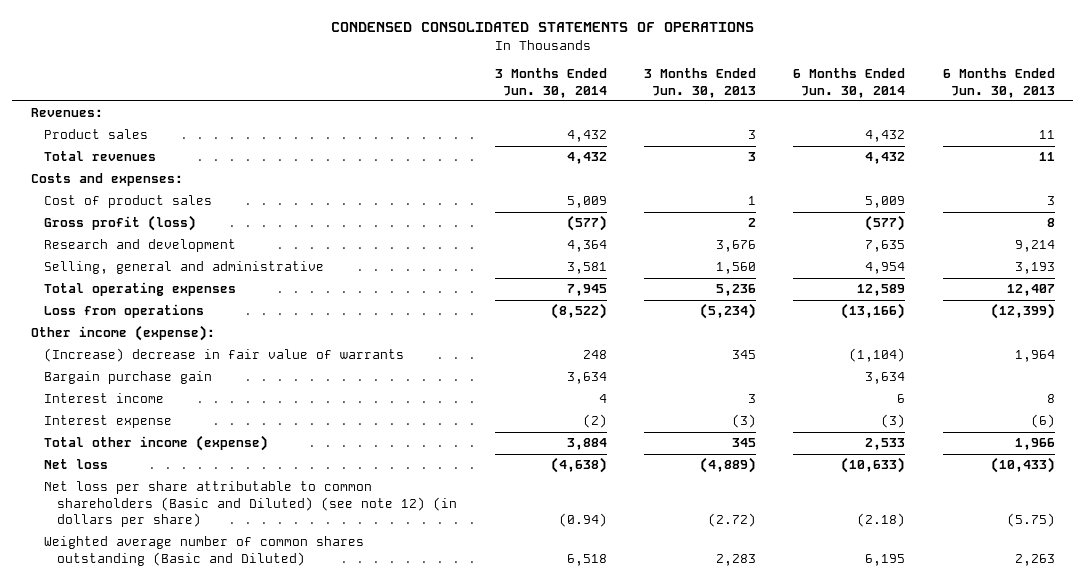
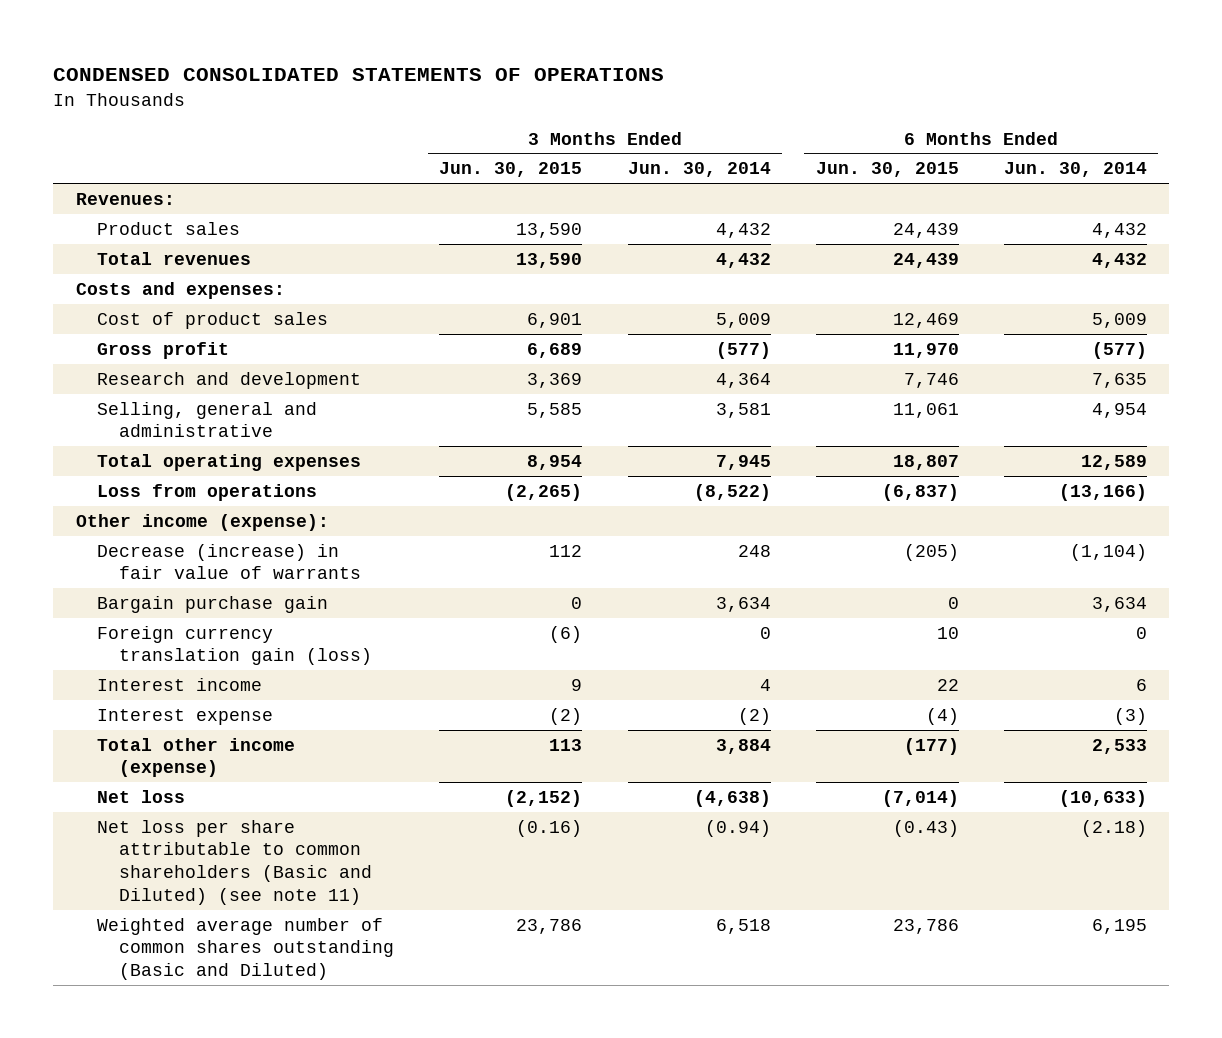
- | 3 Months Ended Jun. 30, 2014 | 3 Months Ended Jun. 30, 2013 | 6 Months Ended Jun. 30, 2014 | 6 Months Ended Jun. 30, 2013
+ | 3 Months Ended Jun. 30, 2015 | 3 Months Ended Jun. 30, 2014 | 6 Months Ended Jun. 30, 2015 | 6 Months Ended Jun. 30, 2014
- Gross profit (loss) | (577) | 2 | (577) | 8
+ Gross profit | 6,689 | (577) | 11,970 | (577)
- (Increase) decrease in fair value of warrants | 248 | 345 | (1,104) | 1,964
+ Decrease (increase) in fair value of warrants | 112 | 248 | (205) | (1,104)
+ Foreign currency translation gain (loss) | (6) | 0 | 10 | 0
- Net loss per share attributable to common shareholders (Basic and Diluted) (see note 12) (in dollars per share) | (0.94) | (2.72) | (2.18) | (5.75)
+ Net loss per share attributable to common shareholders (Basic and Diluted) (see note 11) | (0.16) | (0.94) | (0.43) | (2.18)

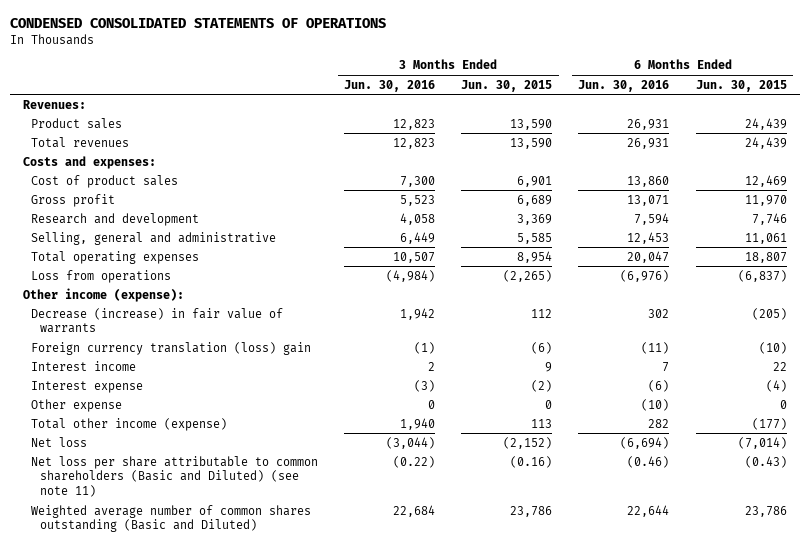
- | 3 Months Ended Jun. 30, 2015 | 3 Months Ended Jun. 30, 2014 | 6 Months Ended Jun. 30, 2015 | 6 Months Ended Jun. 30, 2014
+ | 3 Months Ended Jun. 30, 2016 | 3 Months Ended Jun. 30, 2015 | 6 Months Ended Jun. 30, 2016 | 6 Months Ended Jun. 30, 2015
- Bargain purchase gain | 0 | 3,634 | 0 | 3,634
- Foreign currency translation gain (loss) | (6) | 0 | 10 | 0
+ Foreign currency translation (loss) gain | (1) | (6) | (11) | (10)
+ Other expense | 0 | 0 | (10) | 0

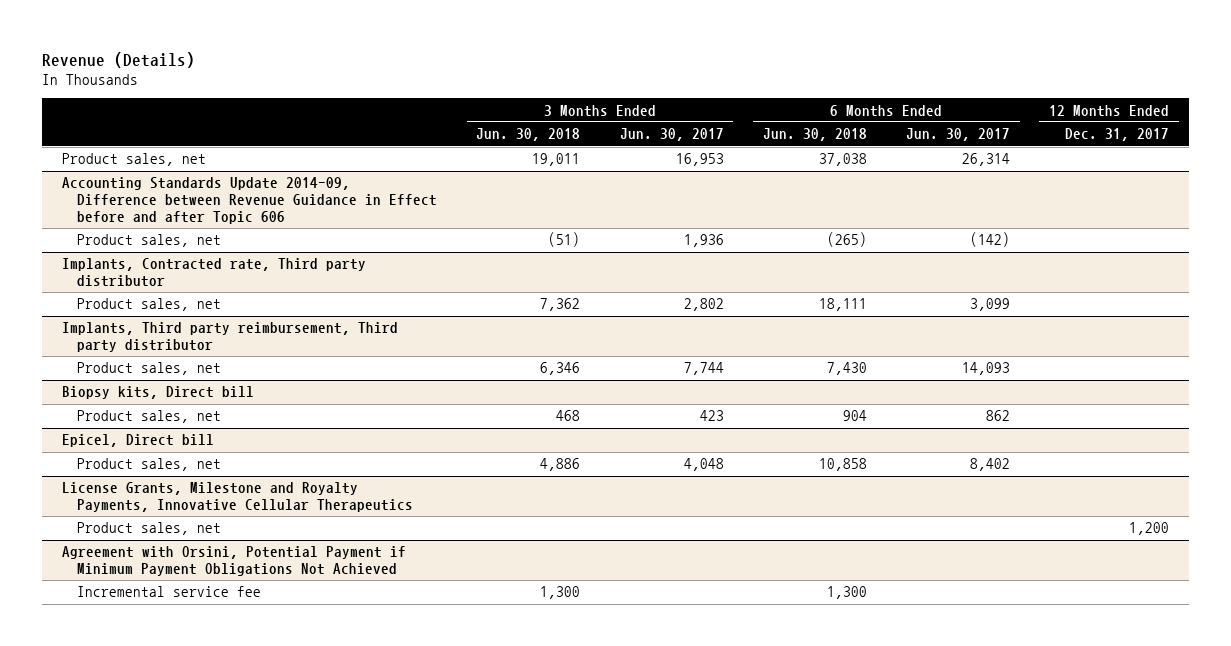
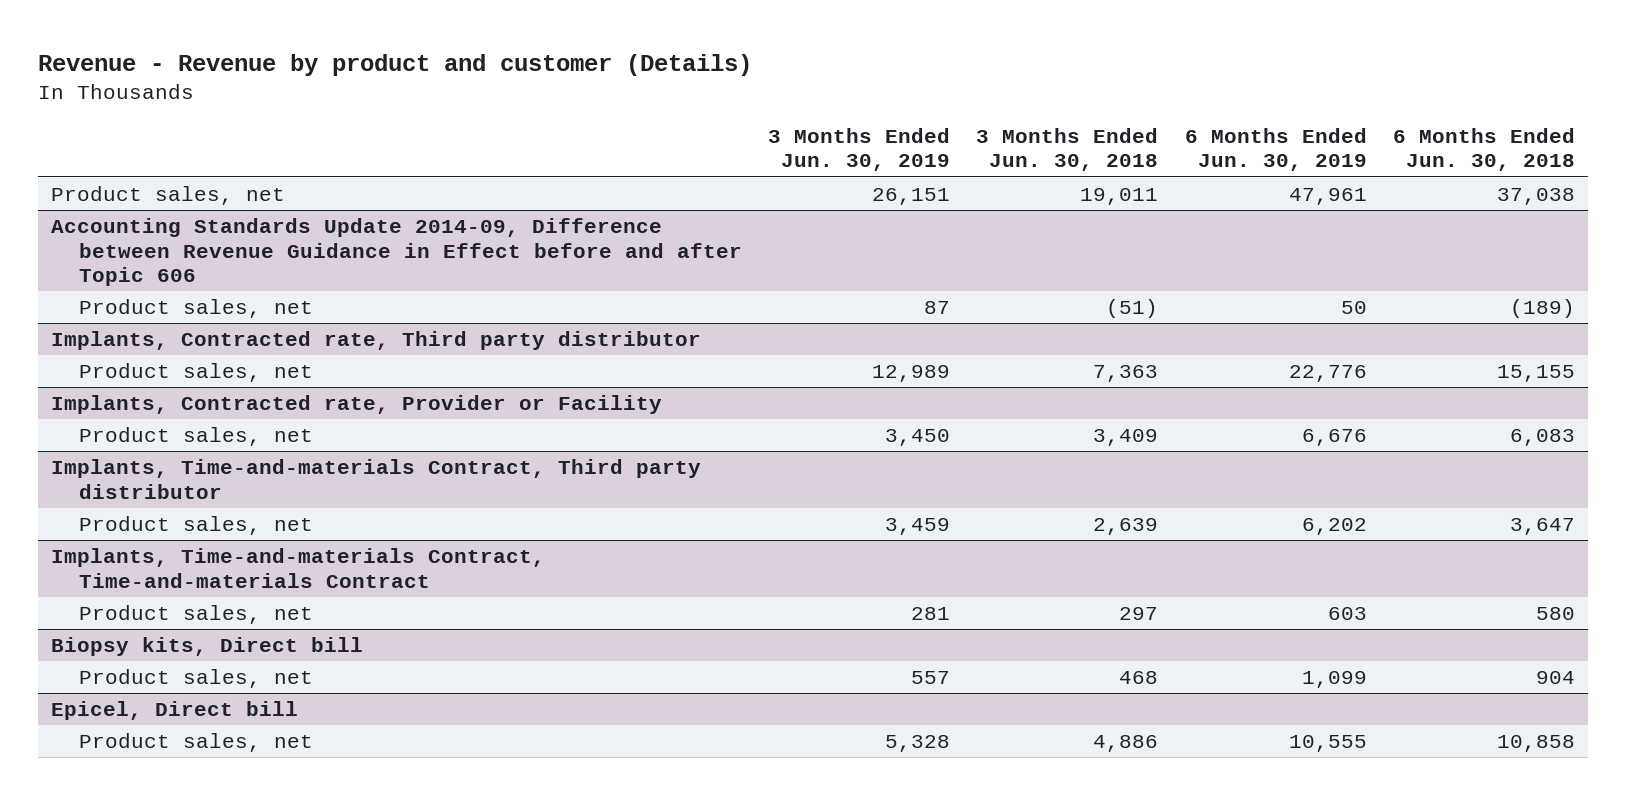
- Revenue (Details)
+ Revenue - Revenue by product and customer (Details)
- | 3 Months Ended Jun. 30, 2018 | 3 Months Ended Jun. 30, 2017 | 6 Months Ended Jun. 30, 2018 | 6 Months Ended Jun. 30, 2017 | 12 Months Ended Dec. 31, 2017
+ | 3 Months Ended Jun. 30, 2019 | 3 Months Ended Jun. 30, 2018 | 6 Months Ended Jun. 30, 2019 | 6 Months Ended Jun. 30, 2018
@ Accounting Standards Update 2014-09, Difference between Revenue Guidance in Effect before and after Topic 606
- Product sales, net | (51) | 1,936 | (265) | (142) |
+ Product sales, net | 87 | (51) | 50 | (189)
@ Implants, Contracted rate, Third party distributor
- Product sales, net | 7,362 | 2,802 | 18,111 | 3,099 |
- Implants, Third party reimbursement, Third party distributor
- Product sales, net | 6,346 | 7,744 | 7,430 | 14,093 |
@ Implants, Contracted rate, Third party distributor
+ Product sales, net | 12,989 | 7,363 | 22,776 | 15,155
+ Implants, Contracted rate, Provider or Facility
+ Product sales, net | 3,450 | 3,409 | 6,676 | 6,083
+ Implants, Time-and-materials Contract, Third party distributor
+ Product sales, net | 3,459 | 2,639 | 6,202 | 3,647
+ Implants, Time-and-materials Contract, Time-and-materials Contract
+ Product sales, net | 281 | 297 | 603 | 580
- License Grants, Milestone and Royalty Payments, Innovative Cellular Therapeutics
- Product sales, net | | | | | 1,200
- Agreement with Orsini, Potential Payment if Minimum Payment Obligations Not Achieved
- Incremental service fee | 1,300 | | 1,300 | |

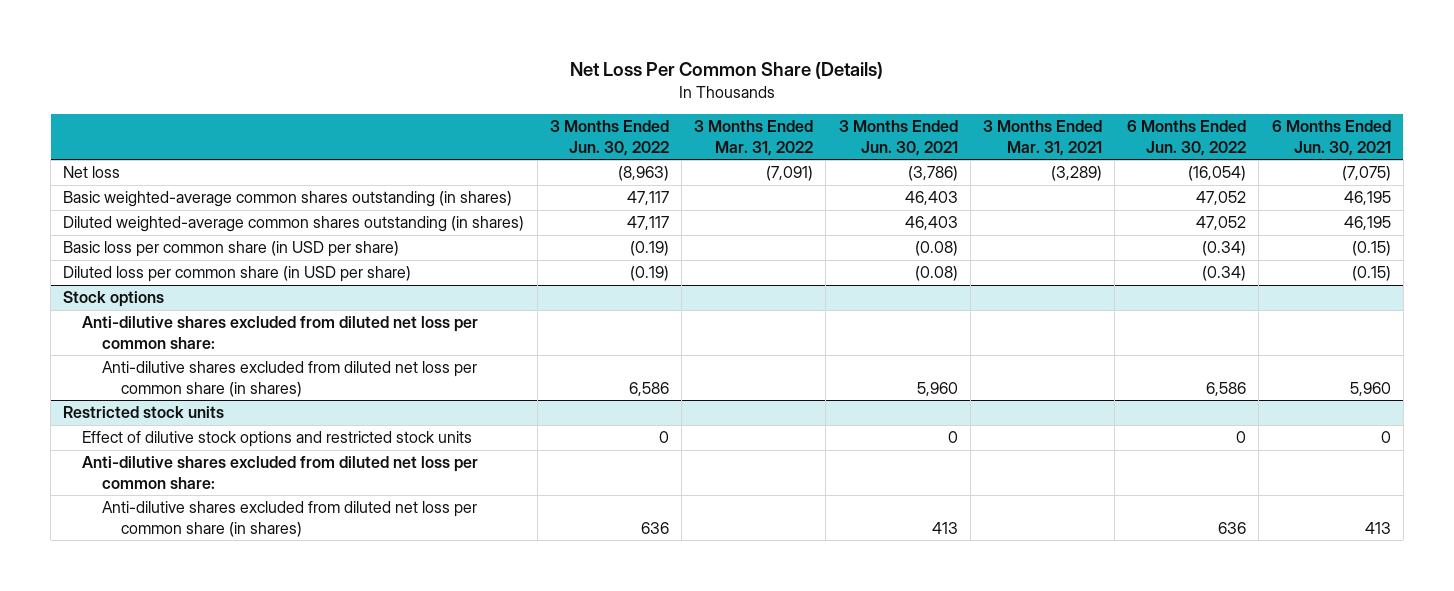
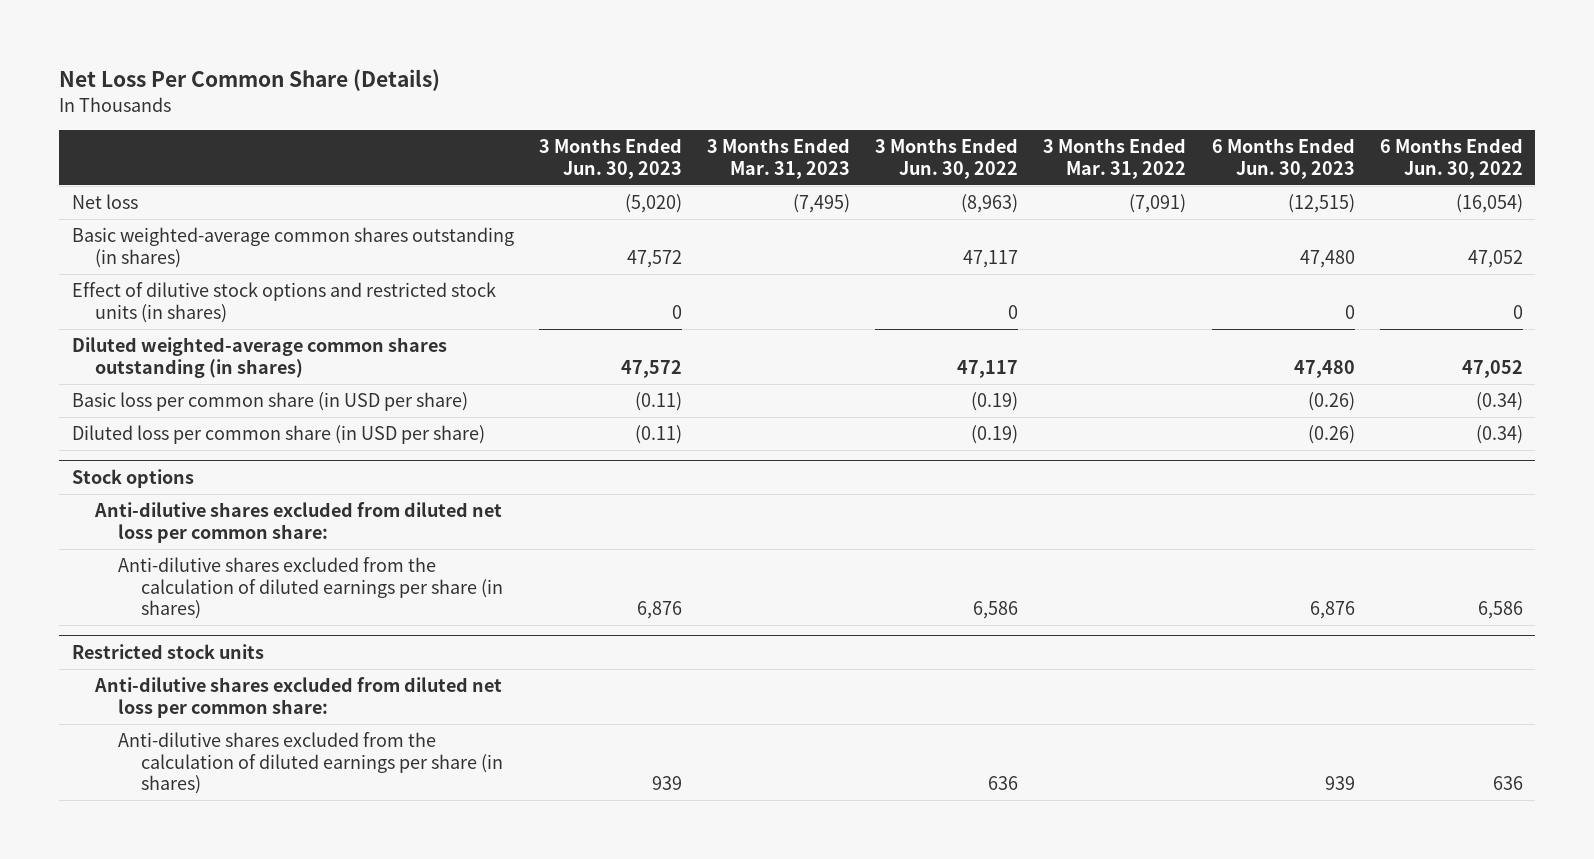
- | 3 Months Ended Jun. 30, 2022 | 3 Months Ended Mar. 31, 2022 | 3 Months Ended Jun. 30, 2021 | 3 Months Ended Mar. 31, 2021 | 6 Months Ended Jun. 30, 2022 | 6 Months Ended Jun. 30, 2021
+ | 3 Months Ended Jun. 30, 2023 | 3 Months Ended Mar. 31, 2023 | 3 Months Ended Jun. 30, 2022 | 3 Months Ended Mar. 31, 2022 | 6 Months Ended Jun. 30, 2023 | 6 Months Ended Jun. 30, 2022
+ Effect of dilutive stock options and restricted stock units (in shares) | 0 | | 0 | | 0 | 0
@ Stock options
- Anti-dilutive shares excluded from diluted net loss per common share (in shares) | 6,586 | | 5,960 | | 6,586 | 5,960
+ Anti-dilutive shares excluded from the calculation of diluted earnings per share (in shares) | 6,876 | | 6,586 | | 6,876 | 6,586
@ Restricted stock units
- Effect of dilutive stock options and restricted stock units | 0 | | 0 | | 0 | 0
- Anti-dilutive shares excluded from diluted net loss per common share (in shares) | 636 | | 413 | | 636 | 413
+ Anti-dilutive shares excluded from the calculation of diluted earnings per share (in shares) | 939 | | 636 | | 939 | 636

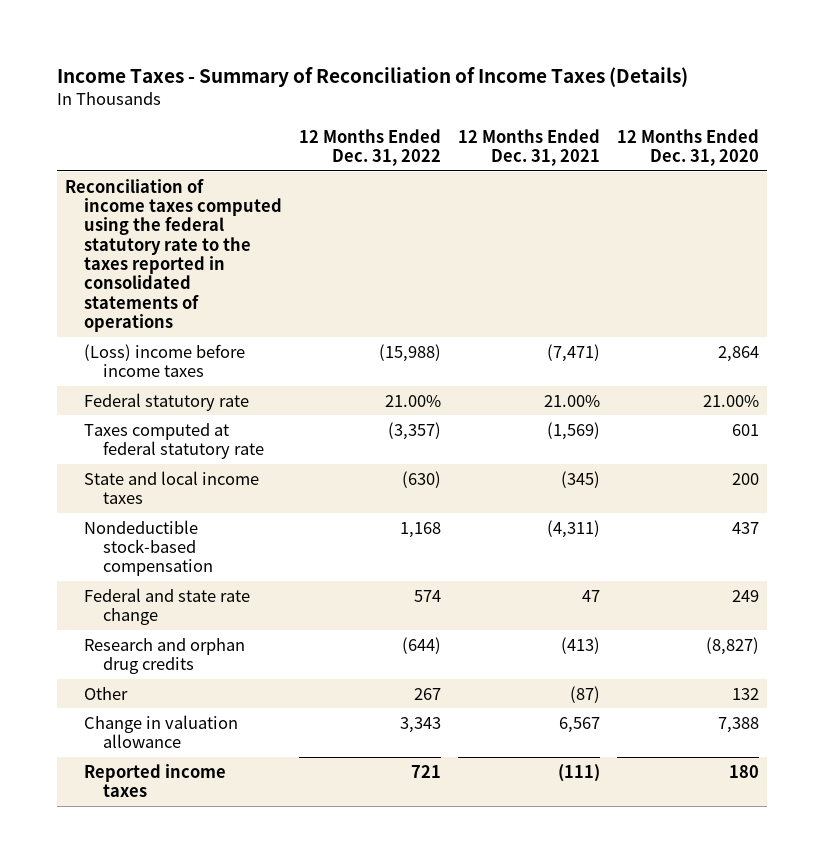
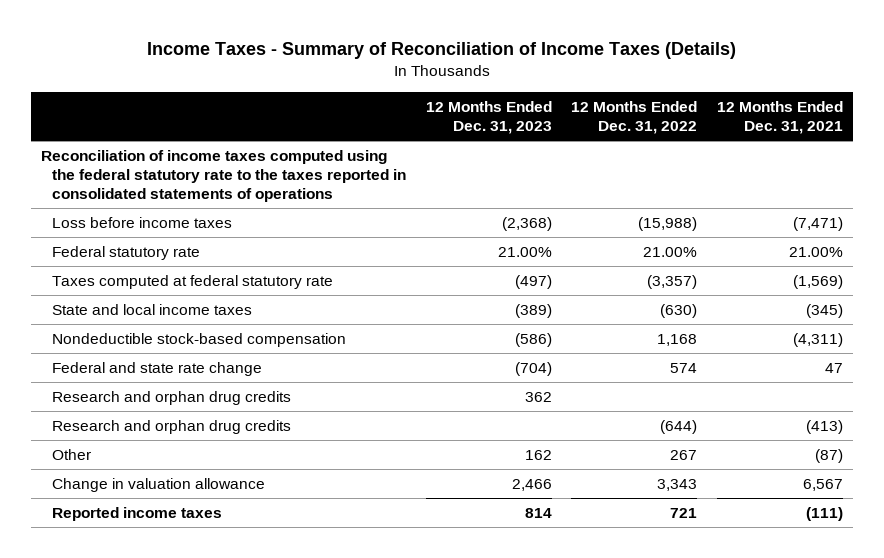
- | 12 Months Ended Dec. 31, 2022 | 12 Months Ended Dec. 31, 2021 | 12 Months Ended Dec. 31, 2020
+ | 12 Months Ended Dec. 31, 2023 | 12 Months Ended Dec. 31, 2022 | 12 Months Ended Dec. 31, 2021
- (Loss) income before income taxes | (15,988) | (7,471) | 2,864
+ Loss before income taxes | (2,368) | (15,988) | (7,471)
+ Research and orphan drug credits | 362 | |

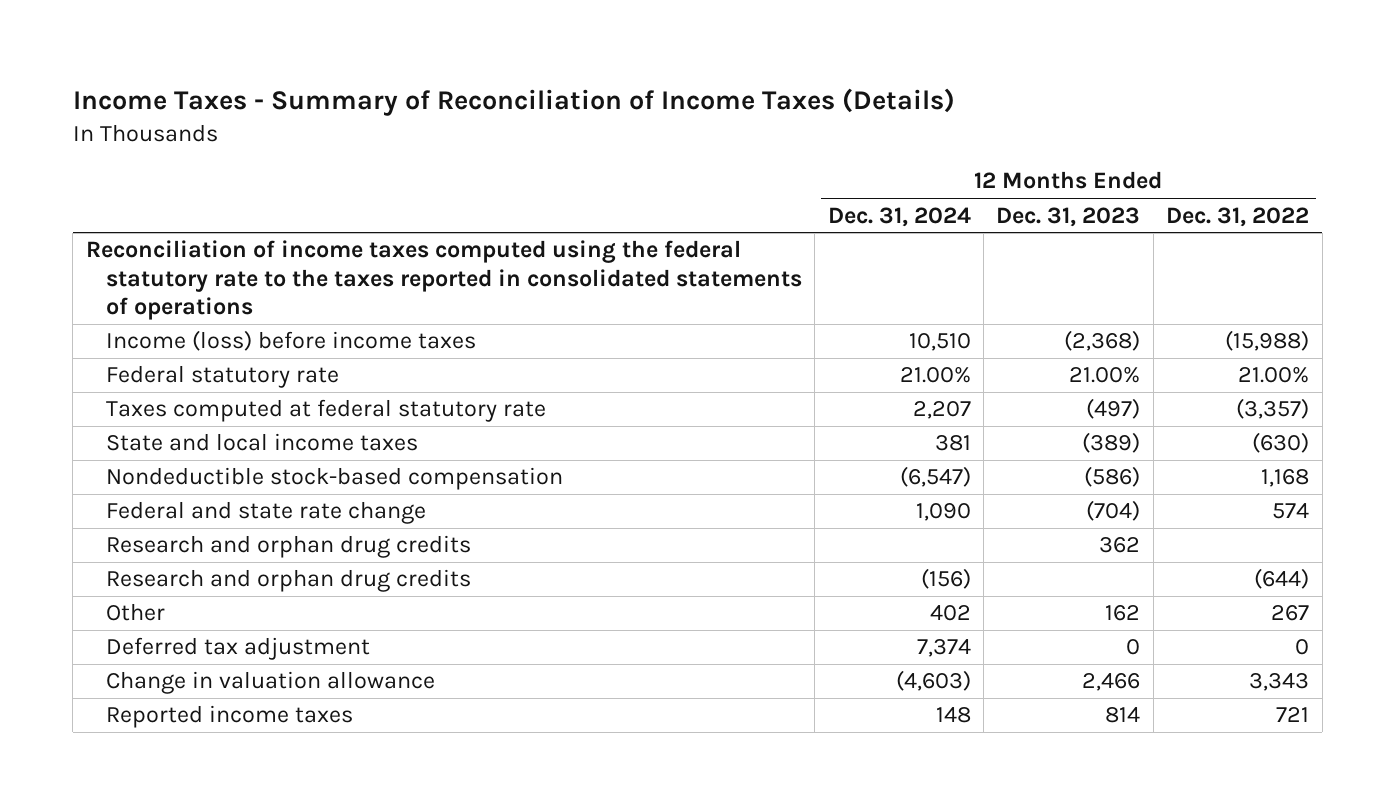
- | 12 Months Ended Dec. 31, 2023 | 12 Months Ended Dec. 31, 2022 | 12 Months Ended Dec. 31, 2021
+ | 12 Months Ended Dec. 31, 2024 | 12 Months Ended Dec. 31, 2023 | 12 Months Ended Dec. 31, 2022
- Loss before income taxes | (2,368) | (15,988) | (7,471)
+ Income (loss) before income taxes | 10,510 | (2,368) | (15,988)
+ Deferred tax adjustment | 7,374 | 0 | 0

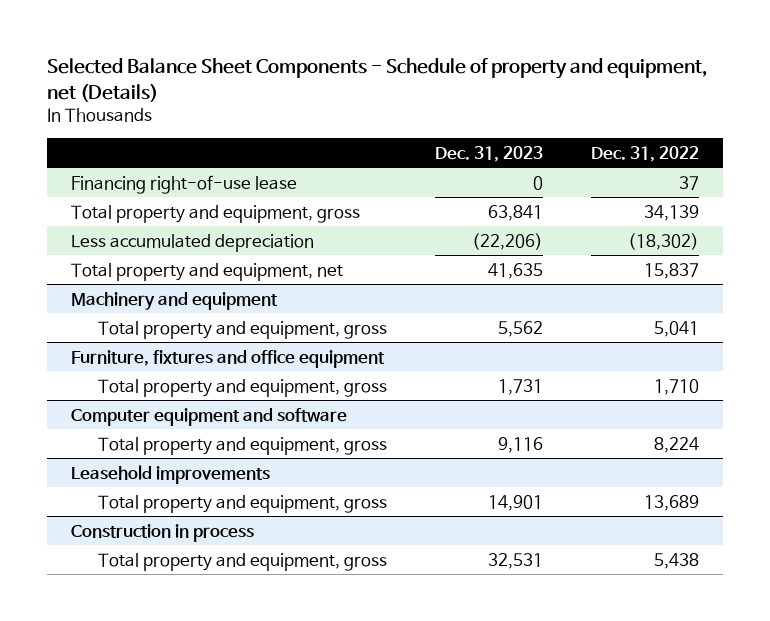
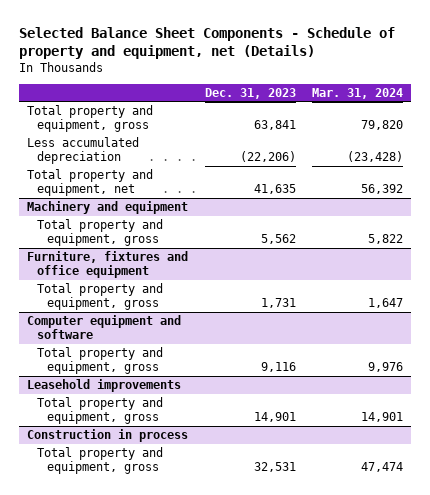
- | Dec. 31, 2023 | Dec. 31, 2022
+ | Dec. 31, 2023 | Mar. 31, 2024
- Financing right-of-use lease | 0 | 37

